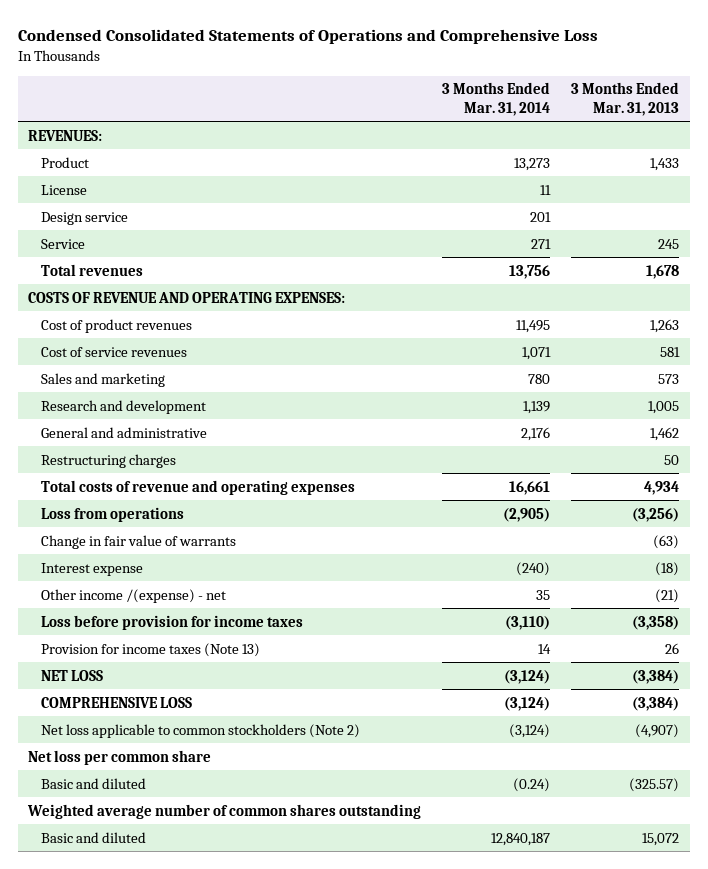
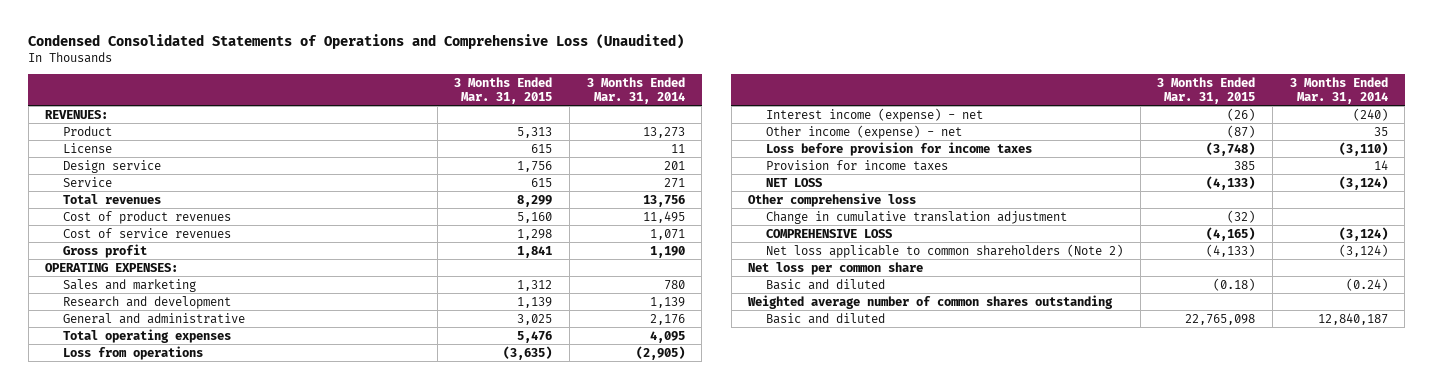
- Condensed Consolidated Statements of Operations and Comprehensive Loss
+ Condensed Consolidated Statements of Operations and Comprehensive Loss (Unaudited)
- | 3 Months Ended Mar. 31, 2014 | 3 Months Ended Mar. 31, 2013
+ | 3 Months Ended Mar. 31, 2015 | 3 Months Ended Mar. 31, 2014
- COSTS OF REVENUE AND OPERATING EXPENSES:
+ Gross profit | 1,841 | 1,190
+ OPERATING EXPENSES:
- Restructuring charges | | 50
- Total costs of revenue and operating expenses | 16,661 | 4,934
+ Total operating expenses | 5,476 | 4,095
- Change in fair value of warrants | | (63)
- Interest expense | (240) | (18)
- Other income /(expense) - net | 35 | (21)
+ Interest income (expense) - net | (26) | (240)
+ Other income (expense) - net | (87) | 35
- Provision for income taxes (Note 13) | 14 | 26
+ Provision for income taxes | 385 | 14
+ Other comprehensive loss
+ Change in cumulative translation adjustment | (32) |
- Net loss applicable to common stockholders (Note 2) | (3,124) | (4,907)
+ Net loss applicable to common shareholders (Note 2) | (4,133) | (3,124)

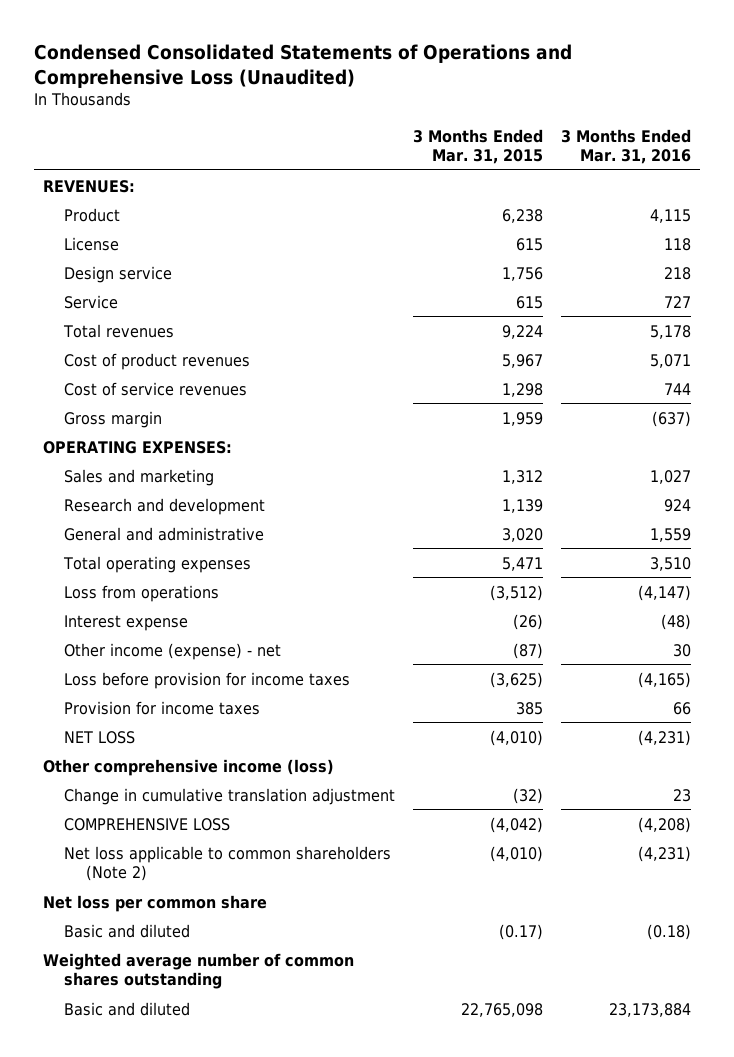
- | 3 Months Ended Mar. 31, 2015 | 3 Months Ended Mar. 31, 2014
+ | 3 Months Ended Mar. 31, 2015 | 3 Months Ended Mar. 31, 2016
- Product | 5,313 | 13,273
+ Product | 6,238 | 4,115
- Total revenues | 8,299 | 13,756
- Cost of product revenues | 5,160 | 11,495
+ Total revenues | 9,224 | 5,178
+ Cost of product revenues | 5,967 | 5,071
- Gross profit | 1,841 | 1,190
+ Gross margin | 1,959 | (637)
- General and administrative | 3,025 | 2,176
- Total operating expenses | 5,476 | 4,095
- Loss from operations | (3,635) | (2,905)
- Interest income (expense) - net | (26) | (240)
+ General and administrative | 3,020 | 1,559
+ Total operating expenses | 5,471 | 3,510
+ Loss from operations | (3,512) | (4,147)
+ Interest expense | (26) | (48)
- Loss before provision for income taxes | (3,748) | (3,110)
+ Loss before provision for income taxes | (3,625) | (4,165)
- NET LOSS | (4,133) | (3,124)
- Other comprehensive loss
+ NET LOSS | (4,010) | (4,231)
+ Other comprehensive income (loss)
- COMPREHENSIVE LOSS | (4,165) | (3,124)
- Net loss applicable to common shareholders (Note 2) | (4,133) | (3,124)
+ COMPREHENSIVE LOSS | (4,042) | (4,208)
+ Net loss applicable to common shareholders (Note 2) | (4,010) | (4,231)
- Basic and diluted | (0.18) | (0.24)
+ Basic and diluted | (0.17) | (0.18)

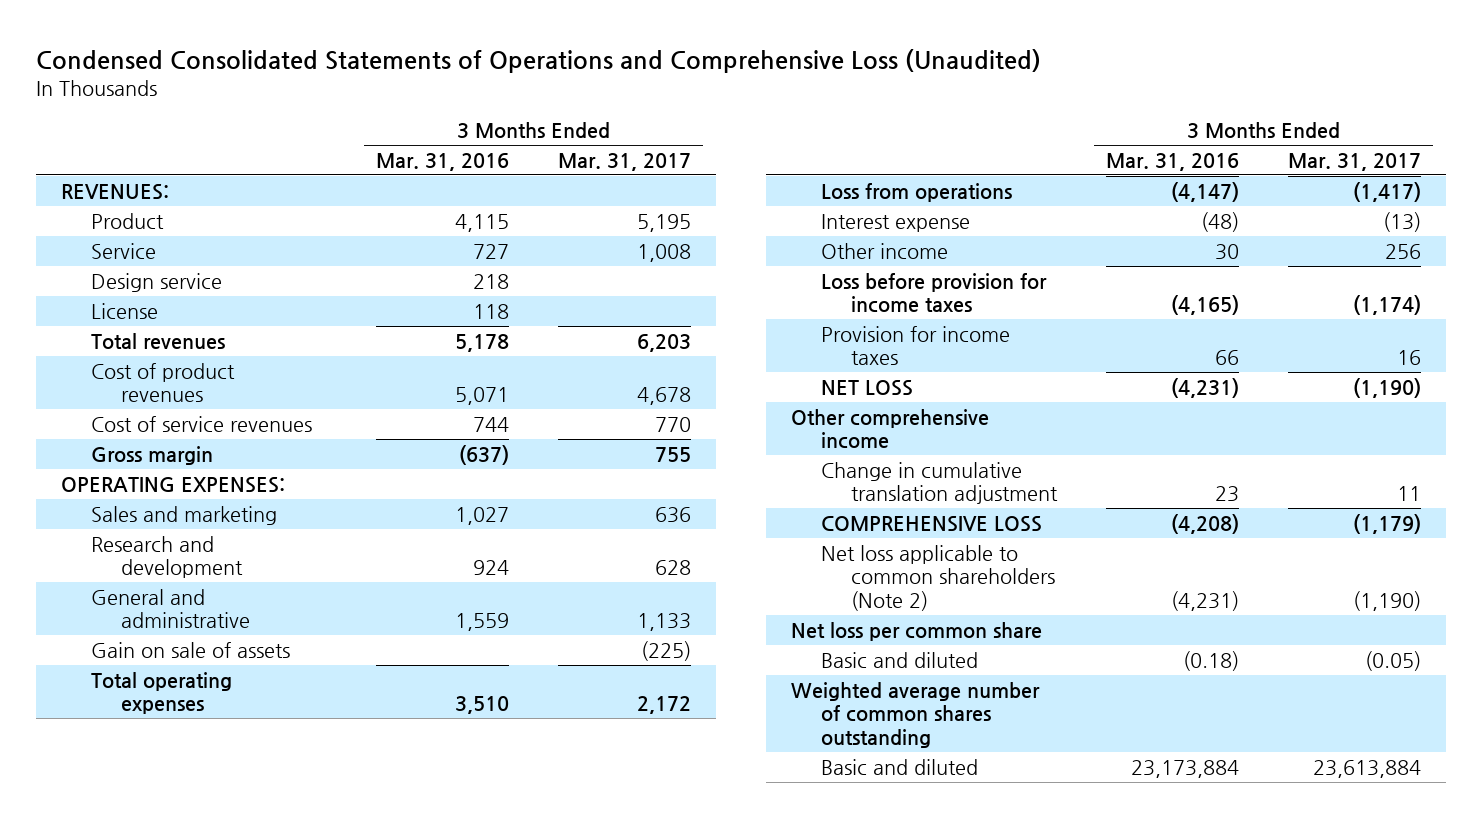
- | 3 Months Ended Mar. 31, 2015 | 3 Months Ended Mar. 31, 2016
+ | 3 Months Ended Mar. 31, 2016 | 3 Months Ended Mar. 31, 2017
moved down: Design service | 218 |
moved down: License | 118 |
+ Gain on sale of assets | | (225)
- Other income (expense) - net | (87) | 30
+ Other income | 30 | 256
- Other comprehensive income (loss)
+ Other comprehensive income

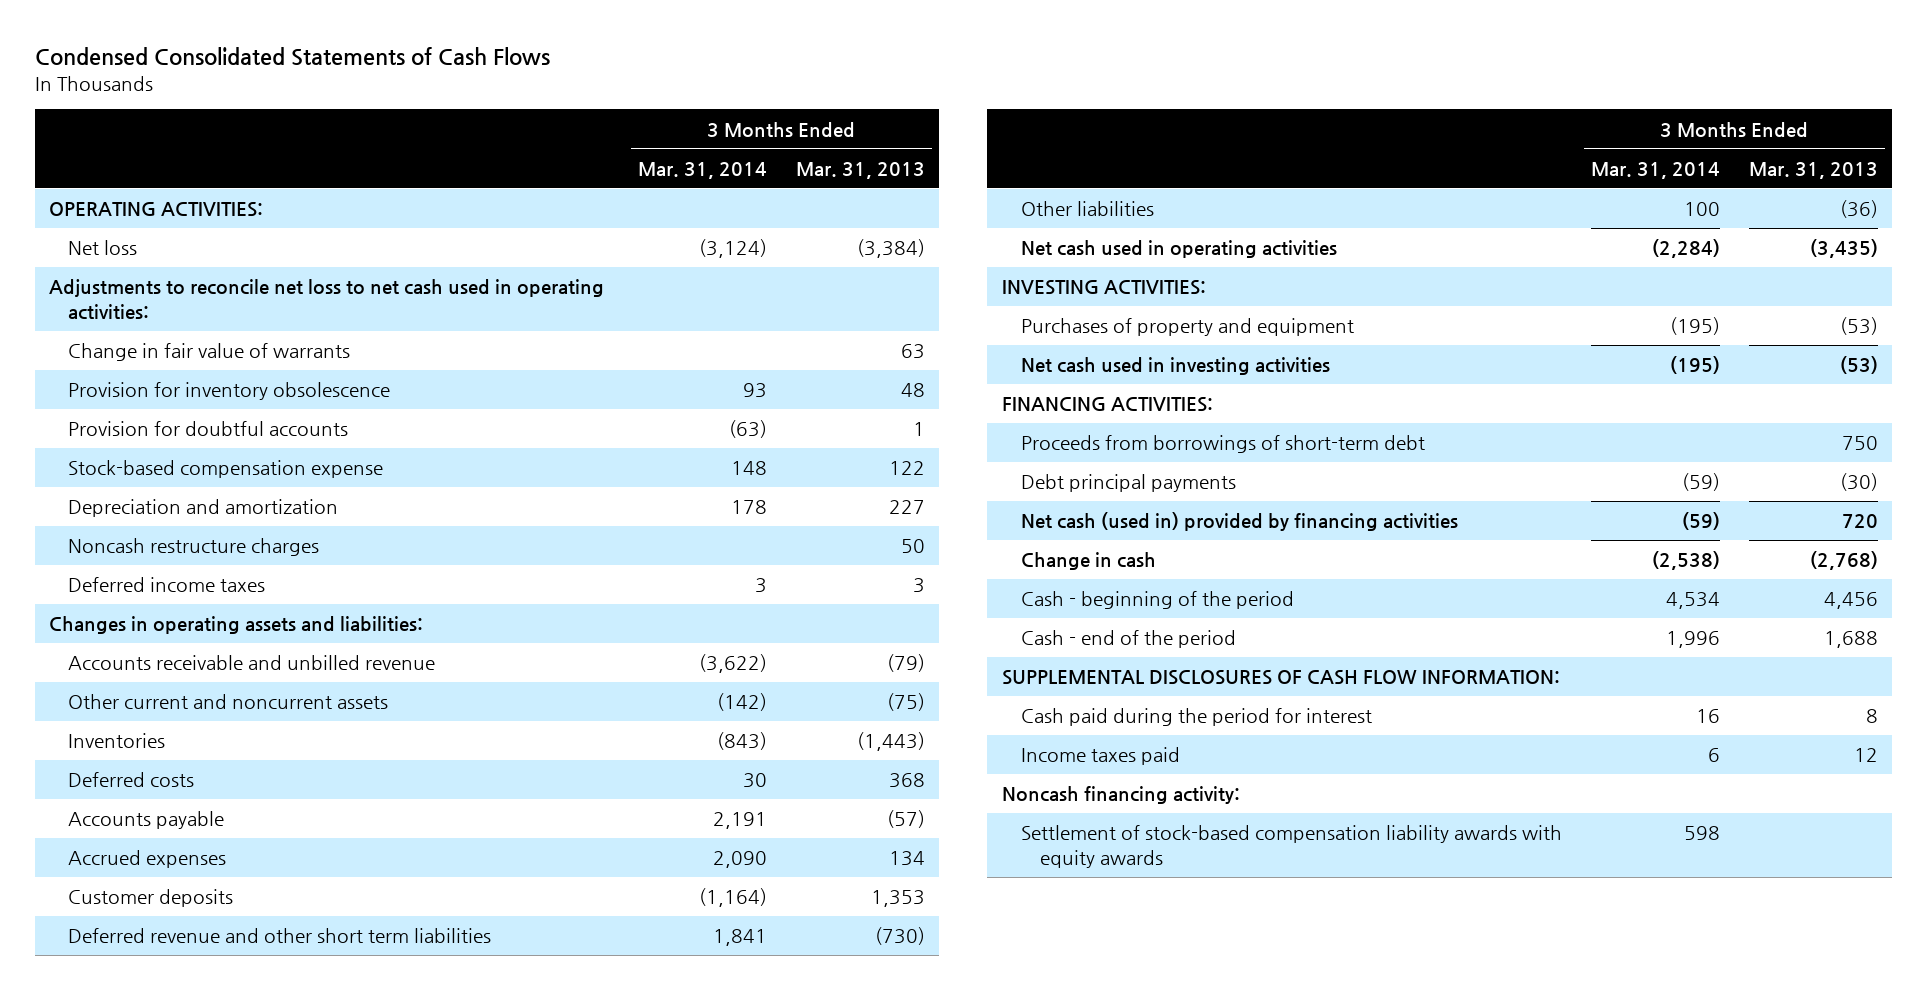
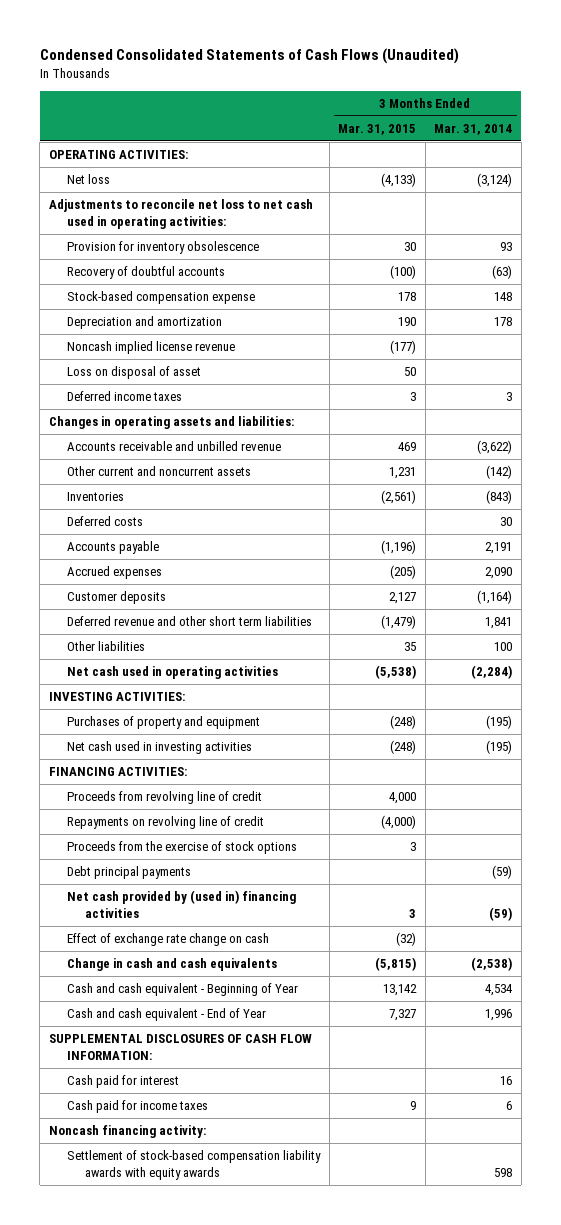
- Condensed Consolidated Statements of Cash Flows
+ Condensed Consolidated Statements of Cash Flows (Unaudited)
- | 3 Months Ended Mar. 31, 2014 | 3 Months Ended Mar. 31, 2013
+ | 3 Months Ended Mar. 31, 2015 | 3 Months Ended Mar. 31, 2014
- Change in fair value of warrants | | 63
- Provision for doubtful accounts | (63) | 1
+ Recovery of doubtful accounts | (100) | (63)
- Noncash restructure charges | | 50
+ Noncash implied license revenue | (177) |
+ Loss on disposal of asset | 50 |
- Proceeds from borrowings of short-term debt | | 750
+ Proceeds from revolving line of credit | 4,000 |
+ Repayments on revolving line of credit | (4,000) |
+ Proceeds from the exercise of stock options | 3 |
- Net cash (used in) provided by financing activities | (59) | 720
- Change in cash | (2,538) | (2,768)
- Cash - beginning of the period | 4,534 | 4,456
- Cash - end of the period | 1,996 | 1,688
+ Net cash provided by (used in) financing activities | 3 | (59)
+ Effect of exchange rate change on cash | (32) |
+ Change in cash and cash equivalents | (5,815) | (2,538)
+ Cash and cash equivalent - Beginning of Year | 13,142 | 4,534
+ Cash and cash equivalent - End of Year | 7,327 | 1,996
- Cash paid during the period for interest | 16 | 8
- Income taxes paid | 6 | 12
+ Cash paid for interest | | 16
+ Cash paid for income taxes | 9 | 6

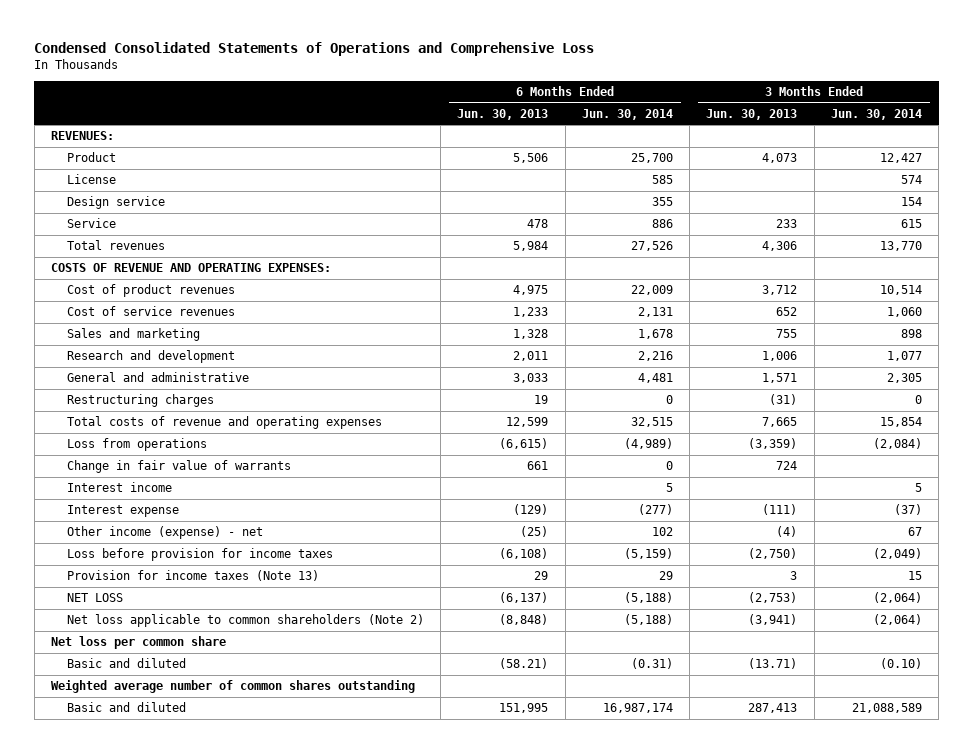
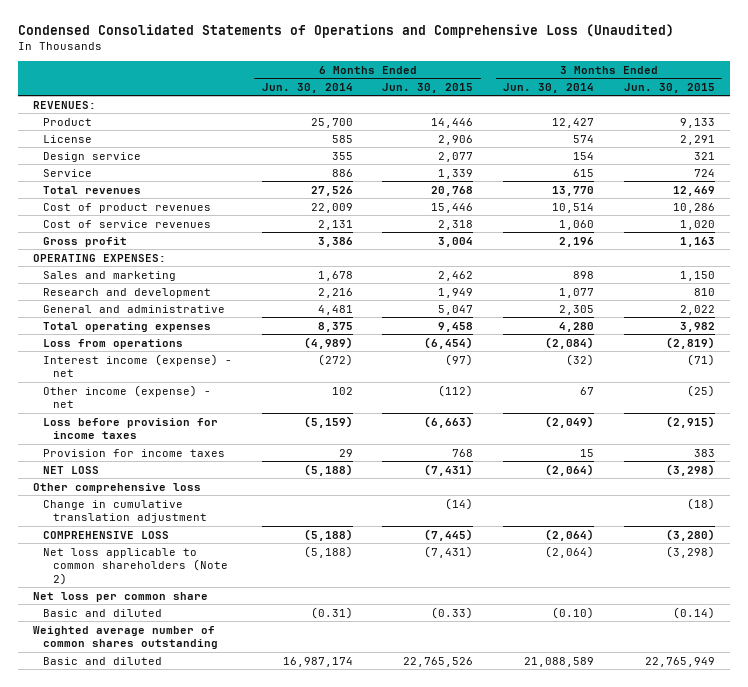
- Condensed Consolidated Statements of Operations and Comprehensive Loss
+ Condensed Consolidated Statements of Operations and Comprehensive Loss (Unaudited)
- | 6 Months Ended Jun. 30, 2013 | 6 Months Ended Jun. 30, 2014 | 3 Months Ended Jun. 30, 2013 | 3 Months Ended Jun. 30, 2014
+ | 6 Months Ended Jun. 30, 2014 | 6 Months Ended Jun. 30, 2015 | 3 Months Ended Jun. 30, 2014 | 3 Months Ended Jun. 30, 2015
- COSTS OF REVENUE AND OPERATING EXPENSES:
+ Gross profit | 3,386 | 3,004 | 2,196 | 1,163
+ OPERATING EXPENSES:
- Restructuring charges | 19 | 0 | (31) | 0
- Total costs of revenue and operating expenses | 12,599 | 32,515 | 7,665 | 15,854
+ Total operating expenses | 8,375 | 9,458 | 4,280 | 3,982
- Change in fair value of warrants | 661 | 0 | 724 |
- Interest income | | 5 | | 5
- Interest expense | (129) | (277) | (111) | (37)
+ Interest income (expense) - net | (272) | (97) | (32) | (71)
- Provision for income taxes (Note 13) | 29 | 29 | 3 | 15
+ Provision for income taxes | 29 | 768 | 15 | 383
+ Other comprehensive loss
+ Change in cumulative translation adjustment | | (14) | | (18)
+ COMPREHENSIVE LOSS | (5,188) | (7,445) | (2,064) | (3,280)

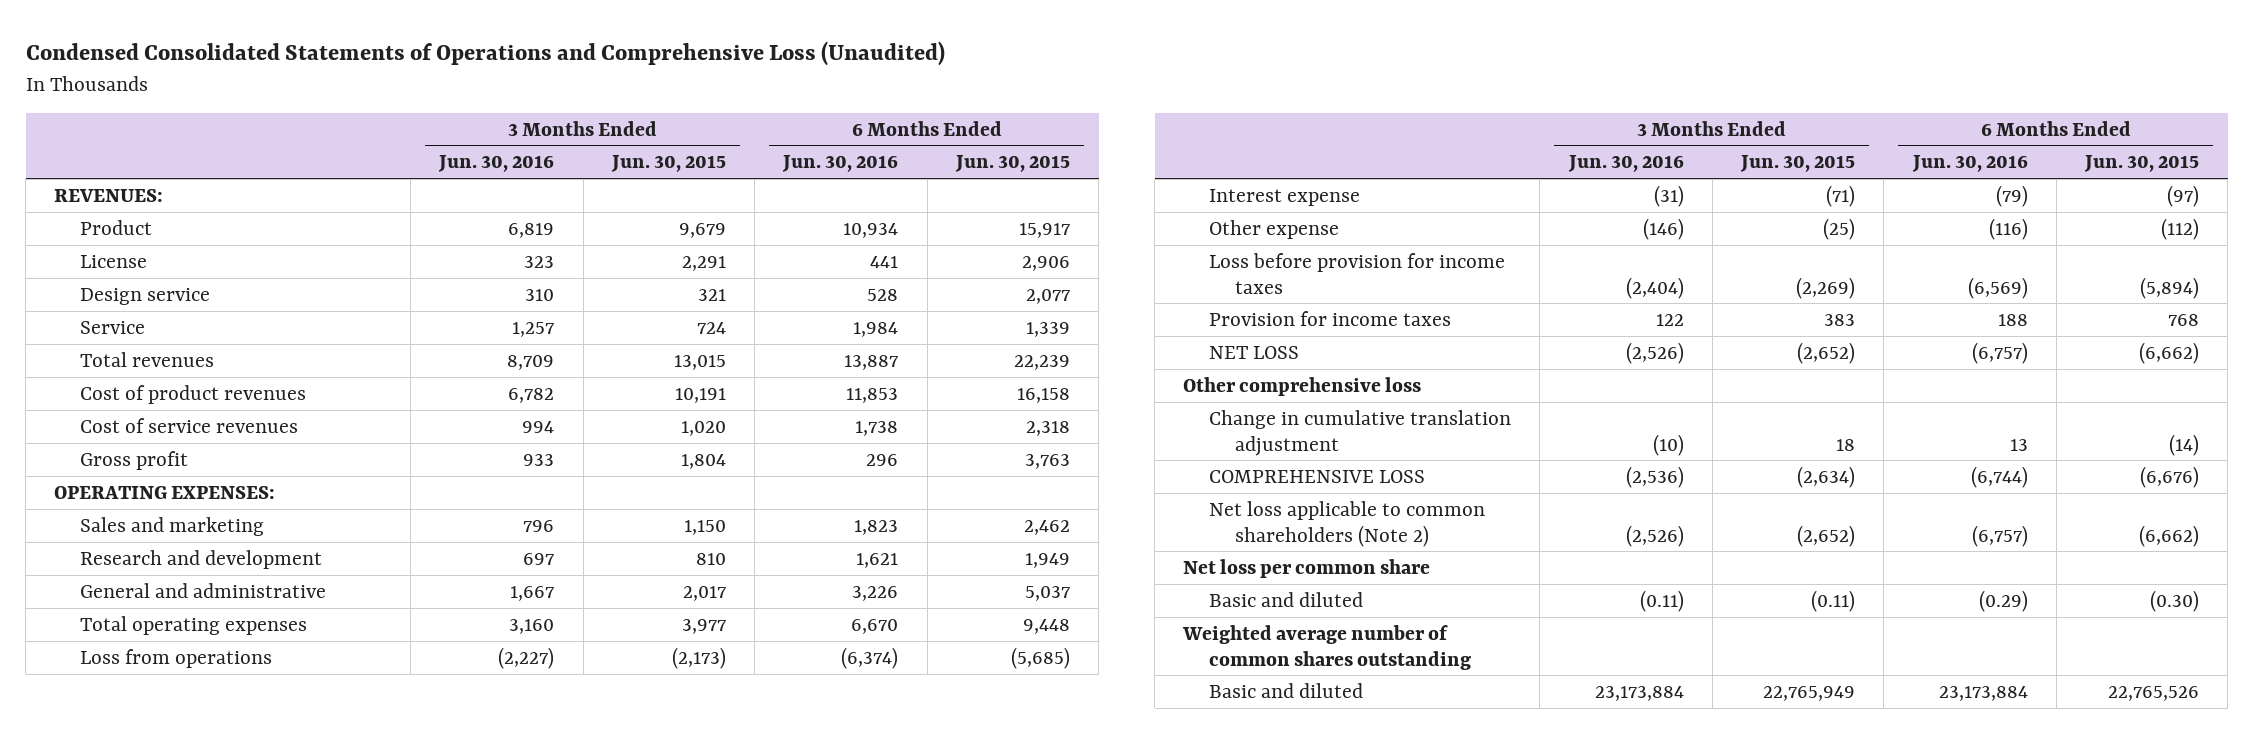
- | 6 Months Ended Jun. 30, 2014 | 6 Months Ended Jun. 30, 2015 | 3 Months Ended Jun. 30, 2014 | 3 Months Ended Jun. 30, 2015
+ | 3 Months Ended Jun. 30, 2016 | 3 Months Ended Jun. 30, 2015 | 6 Months Ended Jun. 30, 2016 | 6 Months Ended Jun. 30, 2015
- Product | 25,700 | 14,446 | 12,427 | 9,133
+ Product | 6,819 | 9,679 | 10,934 | 15,917
- Total revenues | 27,526 | 20,768 | 13,770 | 12,469
- Cost of product revenues | 22,009 | 15,446 | 10,514 | 10,286
+ Total revenues | 8,709 | 13,015 | 13,887 | 22,239
+ Cost of product revenues | 6,782 | 10,191 | 11,853 | 16,158
- Gross profit | 3,386 | 3,004 | 2,196 | 1,163
+ Gross profit | 933 | 1,804 | 296 | 3,763
- General and administrative | 4,481 | 5,047 | 2,305 | 2,022
- Total operating expenses | 8,375 | 9,458 | 4,280 | 3,982
- Loss from operations | (4,989) | (6,454) | (2,084) | (2,819)
- Interest income (expense) - net | (272) | (97) | (32) | (71)
- Other income (expense) - net | 102 | (112) | 67 | (25)
- Loss before provision for income taxes | (5,159) | (6,663) | (2,049) | (2,915)
+ General and administrative | 1,667 | 2,017 | 3,226 | 5,037
+ Total operating expenses | 3,160 | 3,977 | 6,670 | 9,448
+ Loss from operations | (2,227) | (2,173) | (6,374) | (5,685)
+ Interest expense | (31) | (71) | (79) | (97)
+ Other expense | (146) | (25) | (116) | (112)
+ Loss before provision for income taxes | (2,404) | (2,269) | (6,569) | (5,894)
- NET LOSS | (5,188) | (7,431) | (2,064) | (3,298)
+ NET LOSS | (2,526) | (2,652) | (6,757) | (6,662)
- Change in cumulative translation adjustment | | (14) | | (18)
- COMPREHENSIVE LOSS | (5,188) | (7,445) | (2,064) | (3,280)
- Net loss applicable to common shareholders (Note 2) | (5,188) | (7,431) | (2,064) | (3,298)
+ Change in cumulative translation adjustment | (10) | 18 | 13 | (14)
+ COMPREHENSIVE LOSS | (2,536) | (2,634) | (6,744) | (6,676)
+ Net loss applicable to common shareholders (Note 2) | (2,526) | (2,652) | (6,757) | (6,662)
- Basic and diluted | (0.31) | (0.33) | (0.10) | (0.14)
+ Basic and diluted | (0.11) | (0.11) | (0.29) | (0.30)

